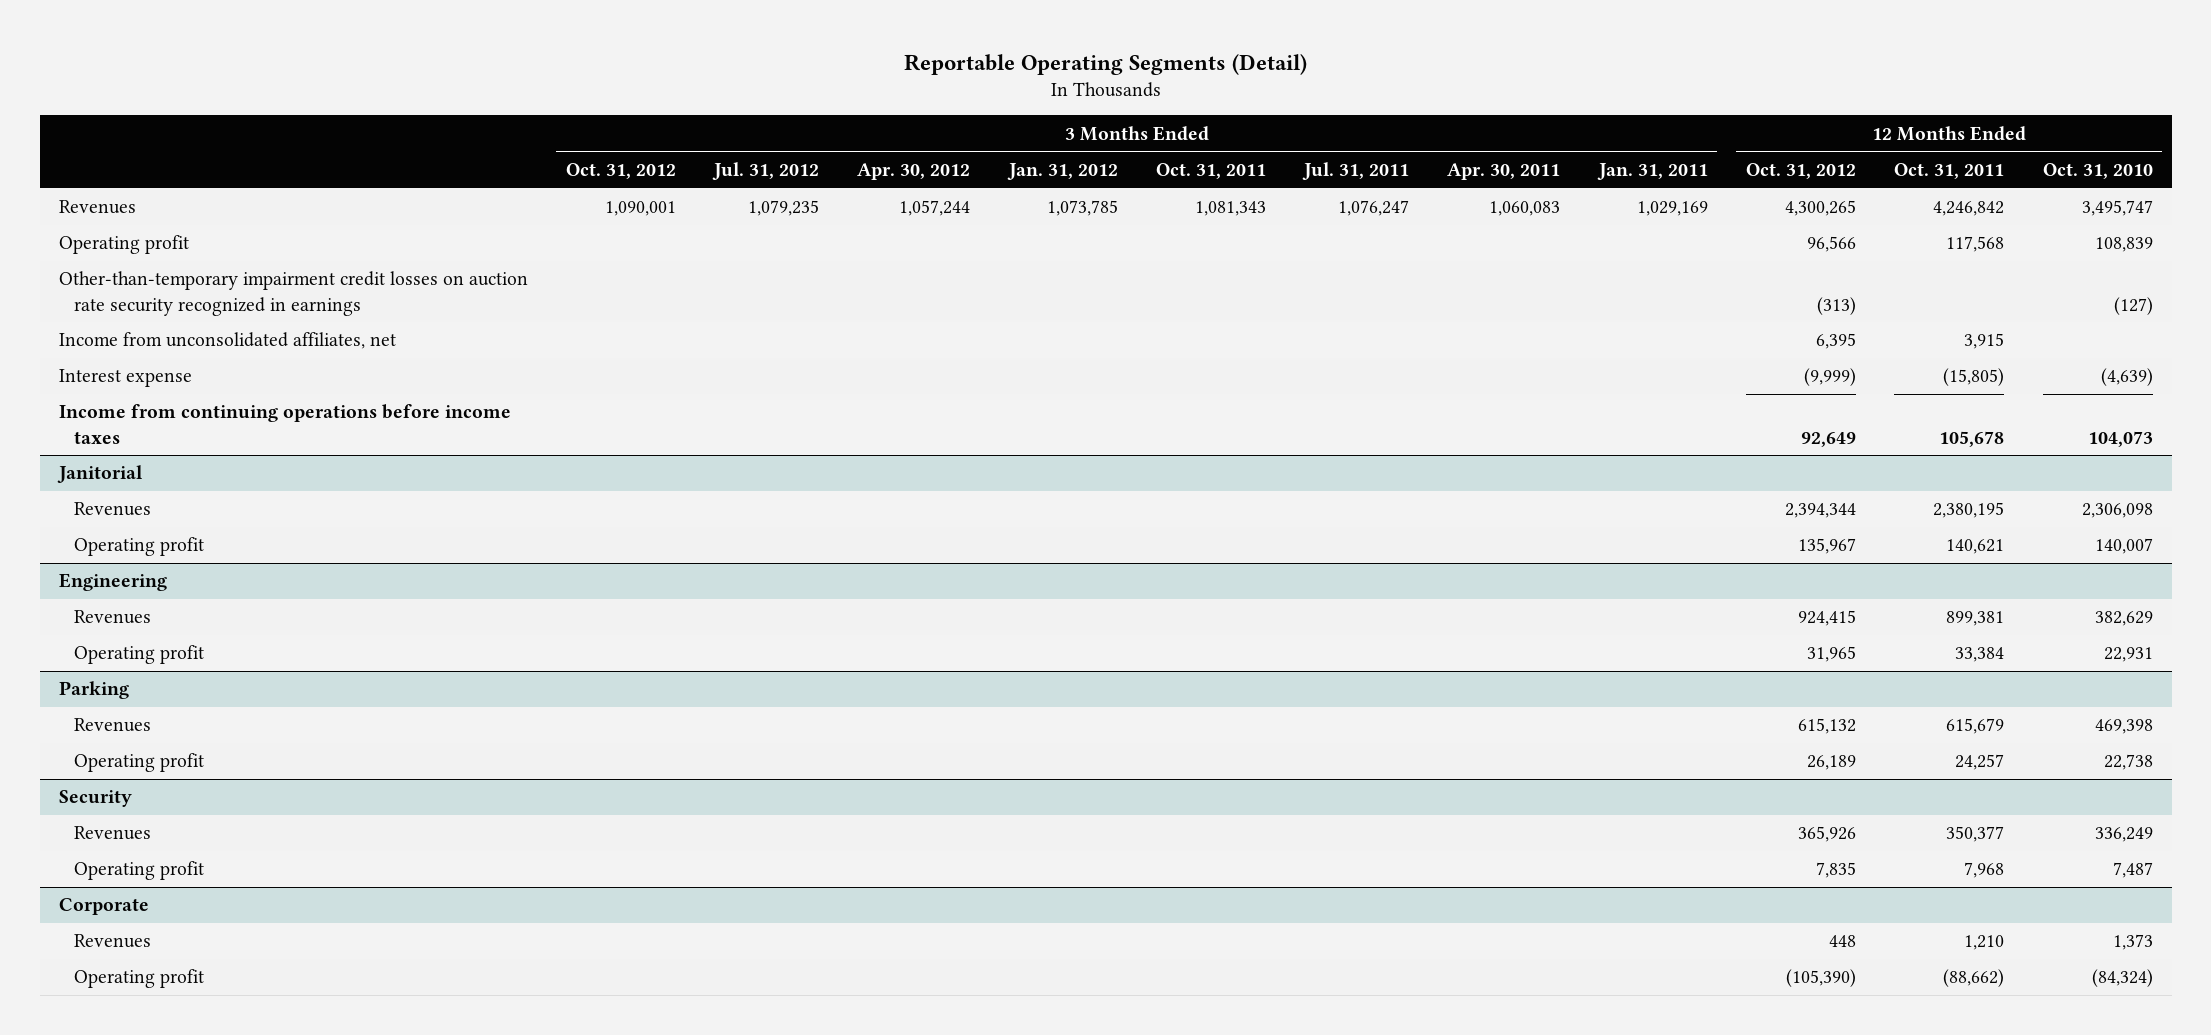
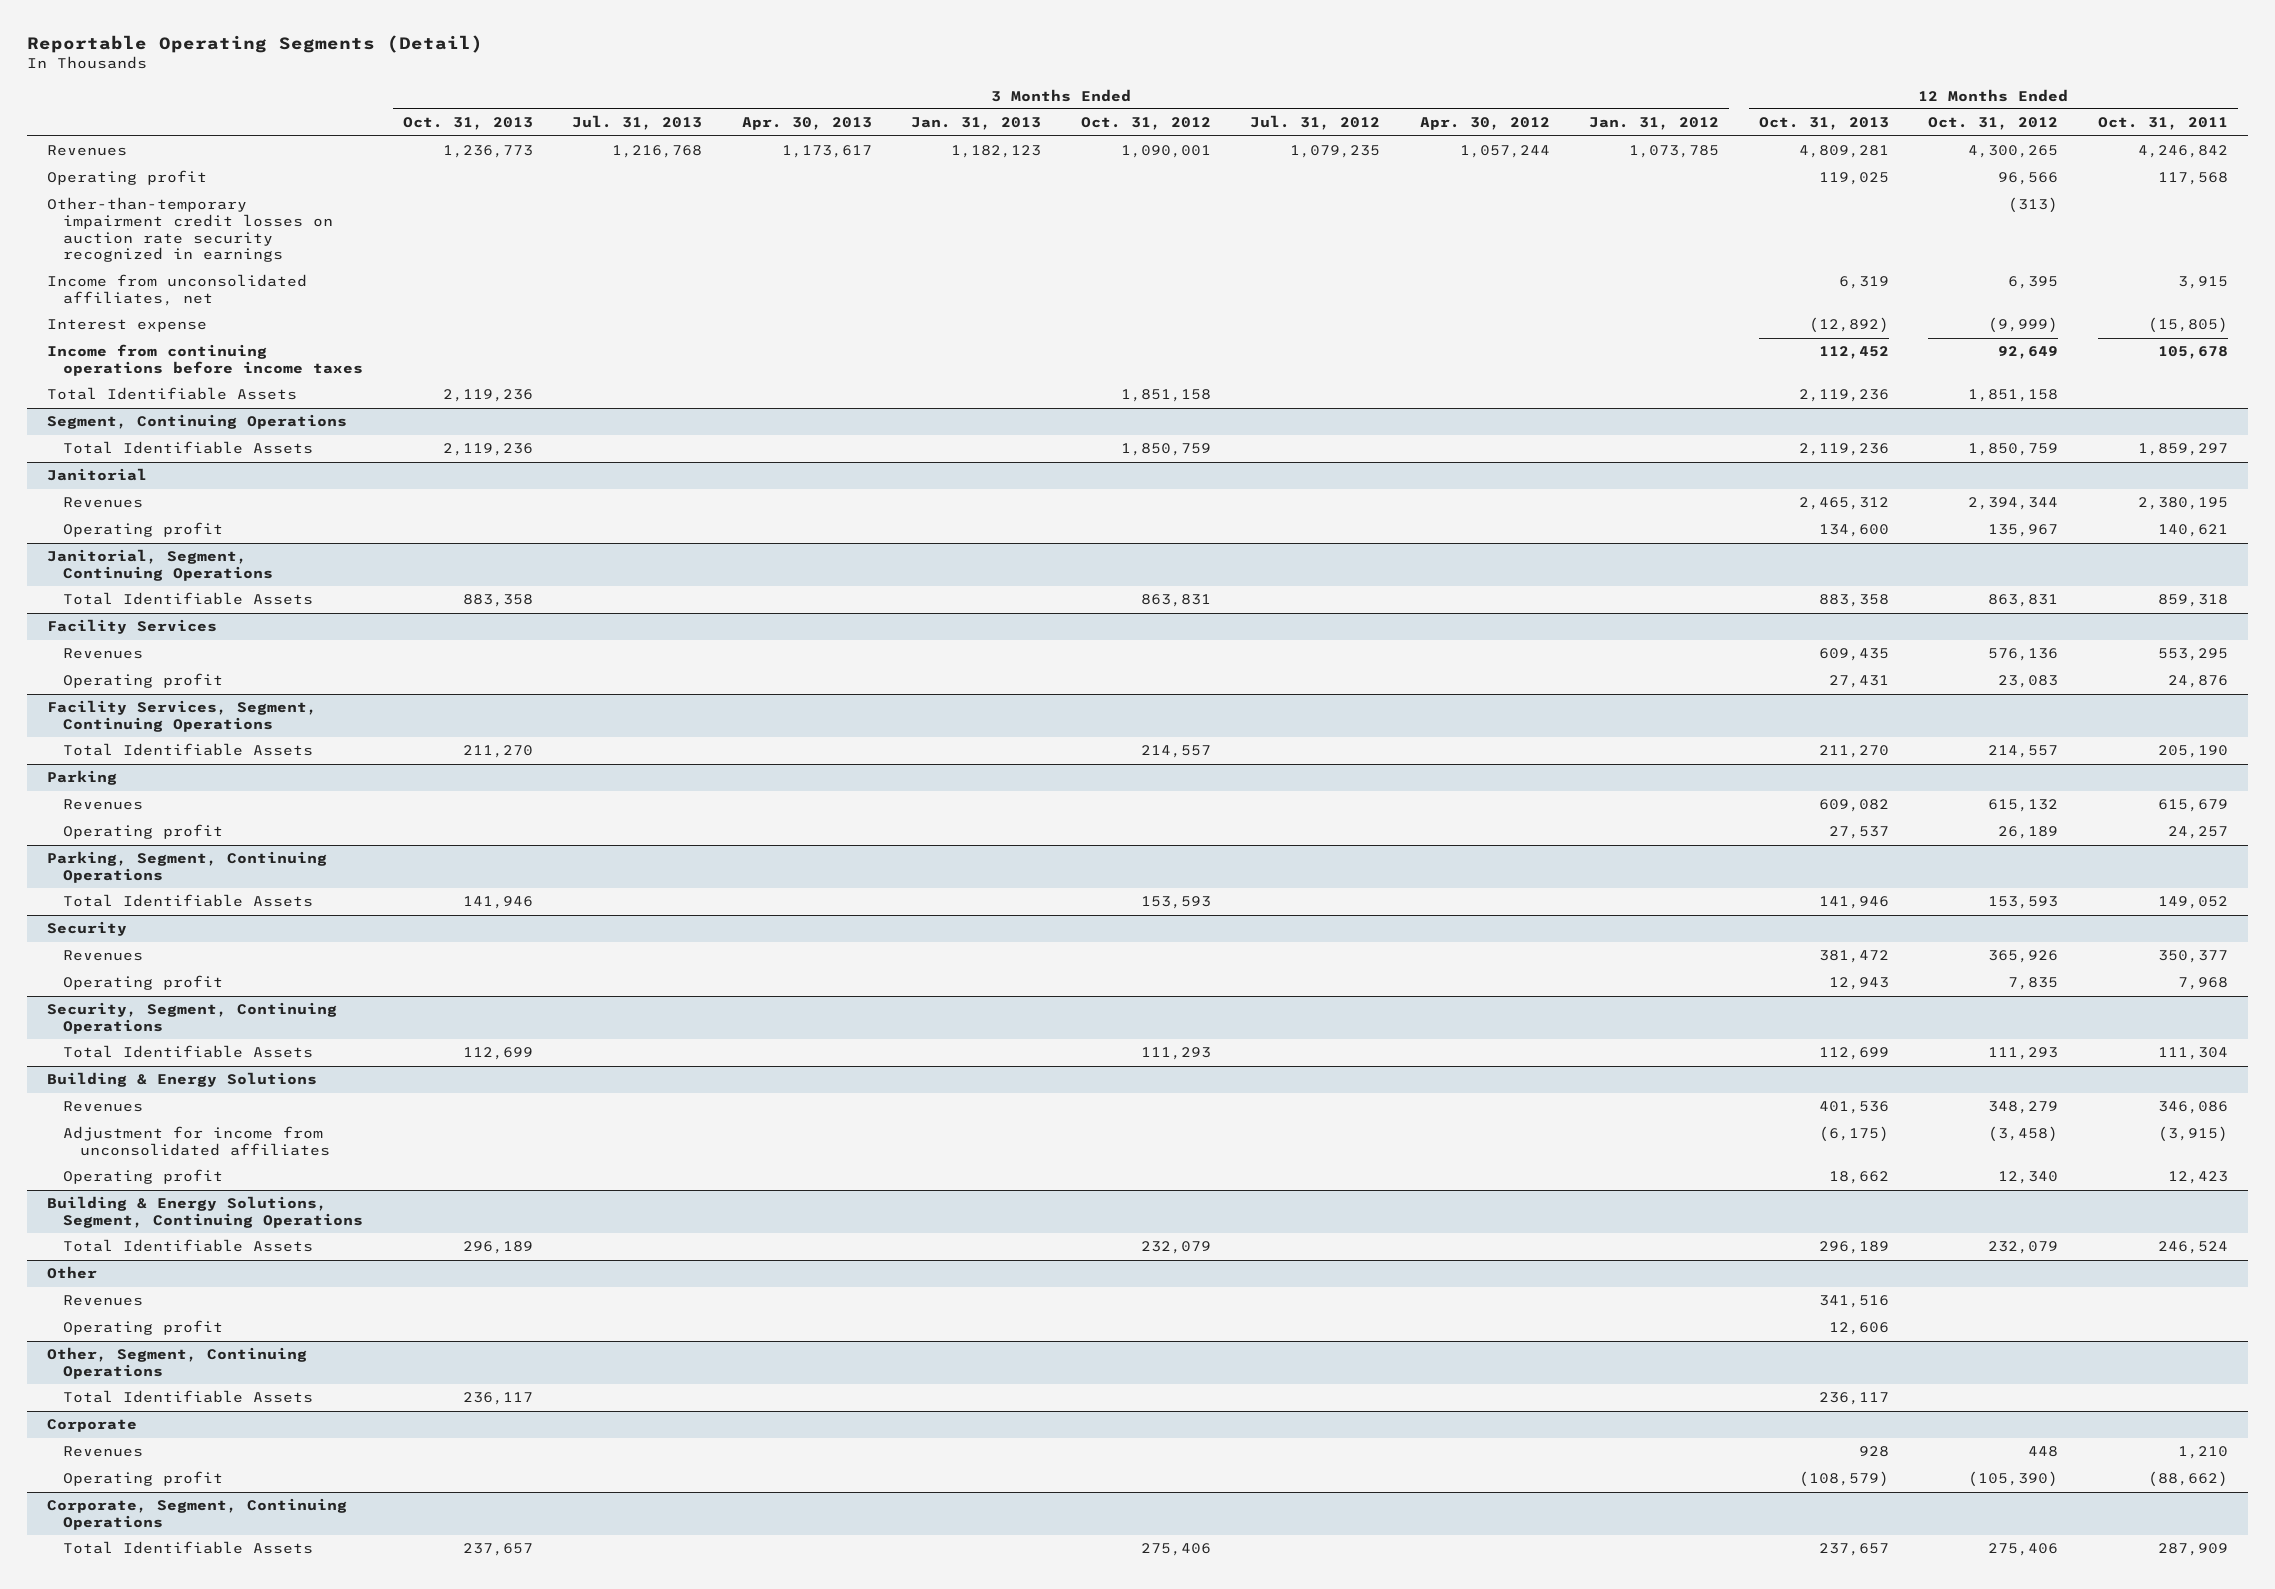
- | 3 Months Ended Oct. 31, 2012 | 3 Months Ended Jul. 31, 2012 | 3 Months Ended Apr. 30, 2012 | 3 Months Ended Jan. 31, 2012 | 3 Months Ended Oct. 31, 2011 | 3 Months Ended Jul. 31, 2011 | 3 Months Ended Apr. 30, 2011 | 3 Months Ended Jan. 31, 2011 | 12 Months Ended Oct. 31, 2012 | 12 Months Ended Oct. 31, 2011 | 12 Months Ended Oct. 31, 2010
+ | 3 Months Ended Oct. 31, 2013 | 3 Months Ended Jul. 31, 2013 | 3 Months Ended Apr. 30, 2013 | 3 Months Ended Jan. 31, 2013 | 3 Months Ended Oct. 31, 2012 | 3 Months Ended Jul. 31, 2012 | 3 Months Ended Apr. 30, 2012 | 3 Months Ended Jan. 31, 2012 | 12 Months Ended Oct. 31, 2013 | 12 Months Ended Oct. 31, 2012 | 12 Months Ended Oct. 31, 2011
+ Total Identifiable Assets | 2,119,236 | | | | 1,851,158 | | | | 2,119,236 | 1,851,158 |
+ Segment, Continuing Operations
+ Total Identifiable Assets | 2,119,236 | | | | 1,850,759 | | | | 2,119,236 | 1,850,759 | 1,859,297
- Engineering
- Revenues | | | | | | | | | 924,415 | 899,381 | 382,629
- Operating profit | | | | | | | | | 31,965 | 33,384 | 22,931
+ Janitorial, Segment, Continuing Operations
+ Total Identifiable Assets | 883,358 | | | | 863,831 | | | | 883,358 | 863,831 | 859,318
+ Facility Services
+ Revenues | | | | | | | | | 609,435 | 576,136 | 553,295
+ Operating profit | | | | | | | | | 27,431 | 23,083 | 24,876
+ Facility Services, Segment, Continuing Operations
+ Total Identifiable Assets | 211,270 | | | | 214,557 | | | | 211,270 | 214,557 | 205,190
+ Parking, Segment, Continuing Operations
+ Total Identifiable Assets | 141,946 | | | | 153,593 | | | | 141,946 | 153,593 | 149,052
+ Security, Segment, Continuing Operations
+ Total Identifiable Assets | 112,699 | | | | 111,293 | | | | 112,699 | 111,293 | 111,304
+ Building & Energy Solutions
+ Revenues | | | | | | | | | 401,536 | 348,279 | 346,086
+ Adjustment for income from unconsolidated affiliates | | | | | | | | | (6,175) | (3,458) | (3,915)
+ Operating profit | | | | | | | | | 18,662 | 12,340 | 12,423
+ Building & Energy Solutions, Segment, Continuing Operations
+ Total Identifiable Assets | 296,189 | | | | 232,079 | | | | 296,189 | 232,079 | 246,524
+ Other
+ Revenues | | | | | | | | | 341,516 | |
+ Operating profit | | | | | | | | | 12,606 | |
+ Other, Segment, Continuing Operations
+ Total Identifiable Assets | 236,117 | | | | | | | | 236,117 | |
+ Corporate, Segment, Continuing Operations
+ Total Identifiable Assets | 237,657 | | | | 275,406 | | | | 237,657 | 275,406 | 287,909

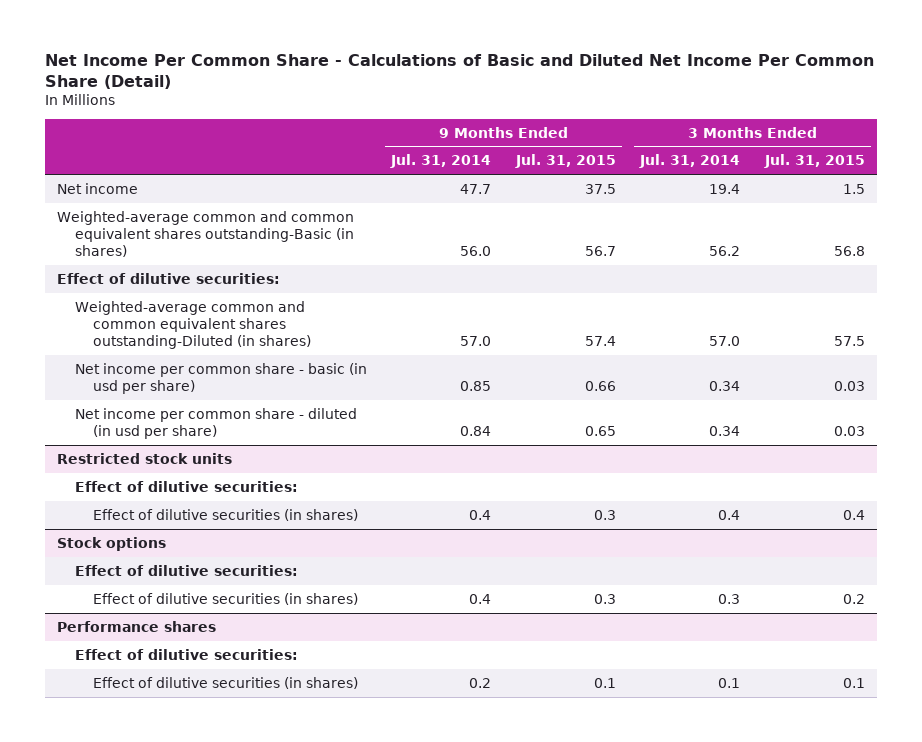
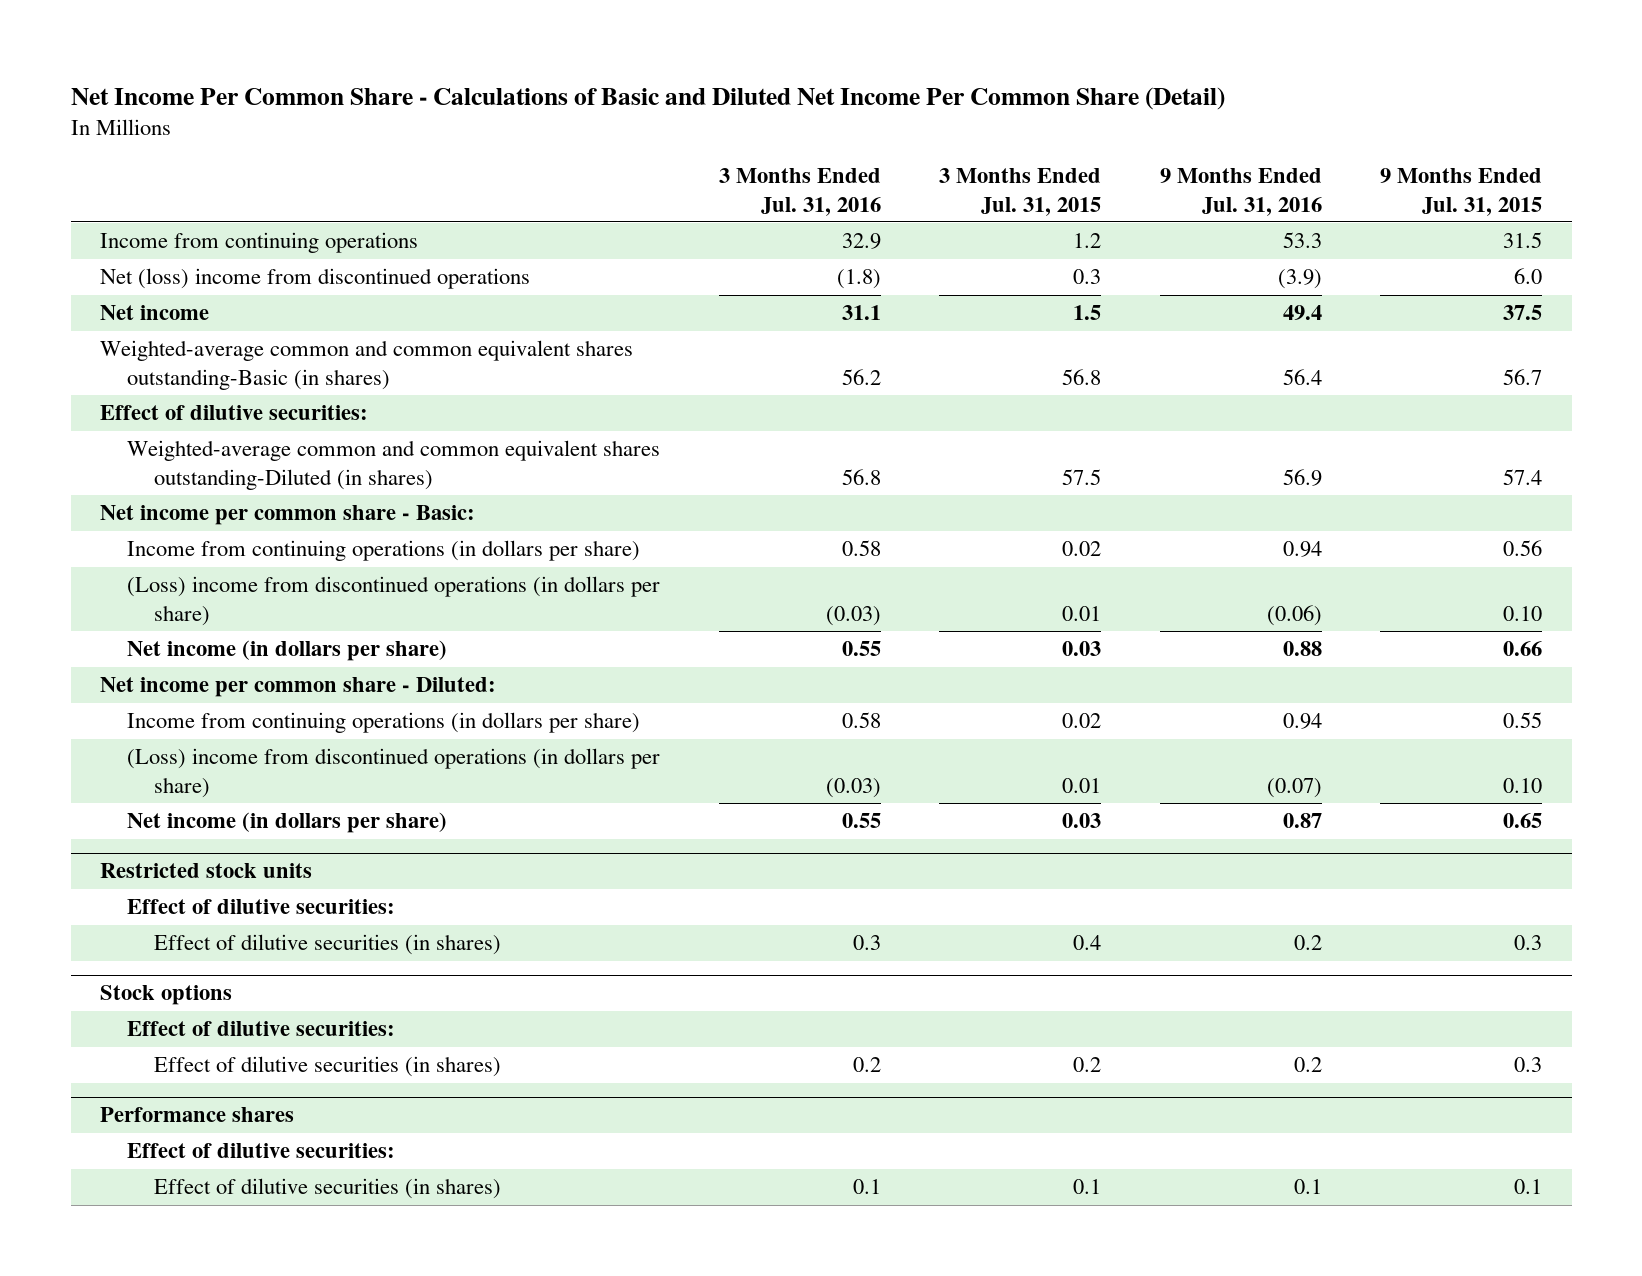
- | 9 Months Ended Jul. 31, 2014 | 9 Months Ended Jul. 31, 2015 | 3 Months Ended Jul. 31, 2014 | 3 Months Ended Jul. 31, 2015
+ | 3 Months Ended Jul. 31, 2016 | 3 Months Ended Jul. 31, 2015 | 9 Months Ended Jul. 31, 2016 | 9 Months Ended Jul. 31, 2015
+ Income from continuing operations | 32.9 | 1.2 | 53.3 | 31.5
+ Net (loss) income from discontinued operations | (1.8) | 0.3 | (3.9) | 6.0
- Net income per common share - basic (in usd per share) | 0.85 | 0.66 | 0.34 | 0.03
- Net income per common share - diluted (in usd per share) | 0.84 | 0.65 | 0.34 | 0.03
+ Net income per common share - Basic:
+ Income from continuing operations (in dollars per share) | 0.58 | 0.02 | 0.94 | 0.56
+ (Loss) income from discontinued operations (in dollars per share) | (0.03) | 0.01 | (0.06) | 0.10
+ Net income (in dollars per share) | 0.55 | 0.03 | 0.88 | 0.66
+ Net income per common share - Diluted:
+ Income from continuing operations (in dollars per share) | 0.58 | 0.02 | 0.94 | 0.55
+ (Loss) income from discontinued operations (in dollars per share) | (0.03) | 0.01 | (0.07) | 0.10
+ Net income (in dollars per share) | 0.55 | 0.03 | 0.87 | 0.65

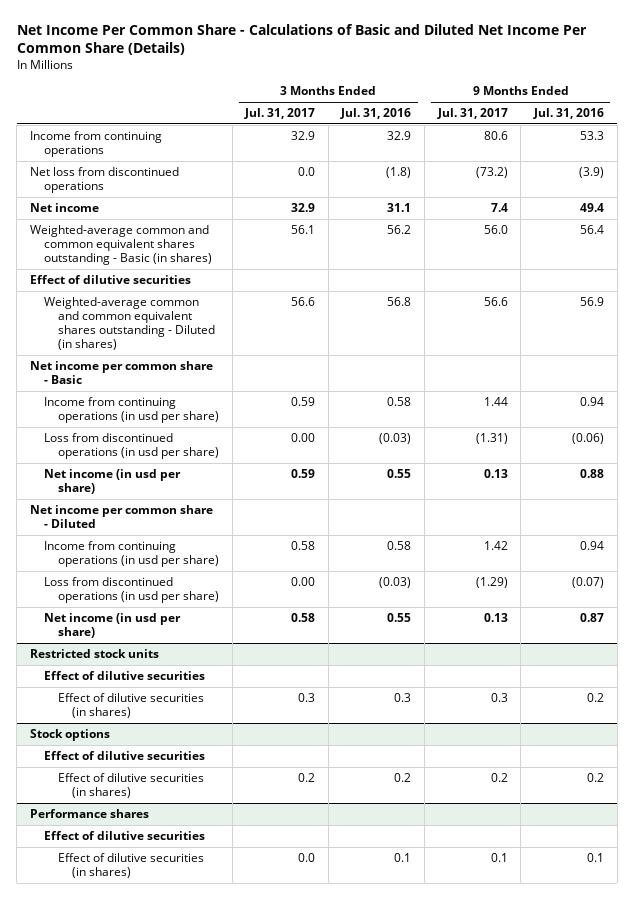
- Net Income Per Common Share - Calculations of Basic and Diluted Net Income Per Common Share (Detail)
+ Net Income Per Common Share - Calculations of Basic and Diluted Net Income Per Common Share (Details)
- | 3 Months Ended Jul. 31, 2016 | 3 Months Ended Jul. 31, 2015 | 9 Months Ended Jul. 31, 2016 | 9 Months Ended Jul. 31, 2015
+ | 3 Months Ended Jul. 31, 2017 | 3 Months Ended Jul. 31, 2016 | 9 Months Ended Jul. 31, 2017 | 9 Months Ended Jul. 31, 2016
- Net (loss) income from discontinued operations | (1.8) | 0.3 | (3.9) | 6.0
+ Net loss from discontinued operations | 0.0 | (1.8) | (73.2) | (3.9)
- Weighted-average common and common equivalent shares outstanding-Basic (in shares) | 56.2 | 56.8 | 56.4 | 56.7
- Effect of dilutive securities:
- Weighted-average common and common equivalent shares outstanding-Diluted (in shares) | 56.8 | 57.5 | 56.9 | 57.4
- Net income per common share - Basic:
- Income from continuing operations (in dollars per share) | 0.58 | 0.02 | 0.94 | 0.56
- (Loss) income from discontinued operations (in dollars per share) | (0.03) | 0.01 | (0.06) | 0.10
- Net income (in dollars per share) | 0.55 | 0.03 | 0.88 | 0.66
- Net income per common share - Diluted:
- Income from continuing operations (in dollars per share) | 0.58 | 0.02 | 0.94 | 0.55
- (Loss) income from discontinued operations (in dollars per share) | (0.03) | 0.01 | (0.07) | 0.10
- Net income (in dollars per share) | 0.55 | 0.03 | 0.87 | 0.65
+ Weighted-average common and common equivalent shares outstanding - Basic (in shares) | 56.1 | 56.2 | 56.0 | 56.4
+ Effect of dilutive securities
+ Weighted-average common and common equivalent shares outstanding - Diluted (in shares) | 56.6 | 56.8 | 56.6 | 56.9
+ Net income per common share - Basic
+ Income from continuing operations (in usd per share) | 0.59 | 0.58 | 1.44 | 0.94
+ Loss from discontinued operations (in usd per share) | 0.00 | (0.03) | (1.31) | (0.06)
+ Net income (in usd per share) | 0.59 | 0.55 | 0.13 | 0.88
+ Net income per common share - Diluted
+ Income from continuing operations (in usd per share) | 0.58 | 0.58 | 1.42 | 0.94
+ Loss from discontinued operations (in usd per share) | 0.00 | (0.03) | (1.29) | (0.07)
+ Net income (in usd per share) | 0.58 | 0.55 | 0.13 | 0.87
@ Restricted stock units
- Effect of dilutive securities:
+ Effect of dilutive securities
@ Stock options
- Effect of dilutive securities:
+ Effect of dilutive securities
@ Performance shares
- Effect of dilutive securities:
+ Effect of dilutive securities

